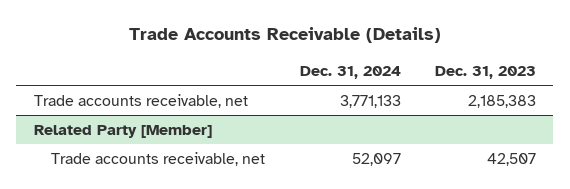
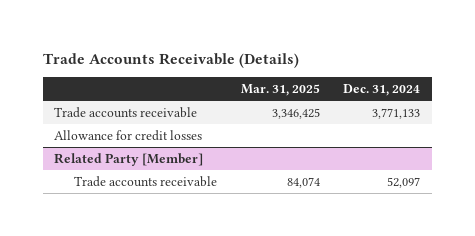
- | Dec. 31, 2024 | Dec. 31, 2023
+ | Mar. 31, 2025 | Dec. 31, 2024
- Trade accounts receivable, net | 3,771,133 | 2,185,383
+ Trade accounts receivable | 3,346,425 | 3,771,133
+ Allowance for credit losses
@ Related Party [Member]
- Trade accounts receivable, net | 52,097 | 42,507
+ Trade accounts receivable | 84,074 | 52,097

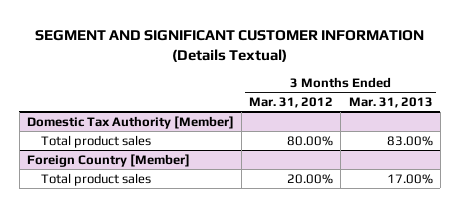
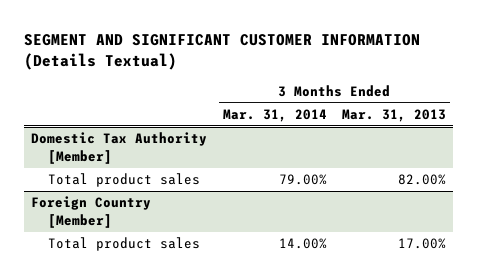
- | 3 Months Ended Mar. 31, 2012 | 3 Months Ended Mar. 31, 2013
+ | 3 Months Ended Mar. 31, 2014 | 3 Months Ended Mar. 31, 2013
@ Domestic Tax Authority [Member]
- Total product sales | 80.00% | 83.00%
+ Total product sales | 79.00% | 82.00%

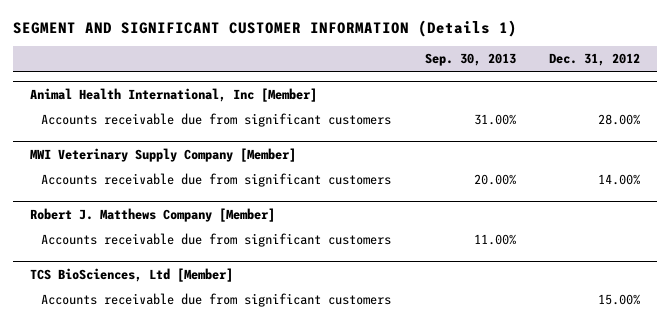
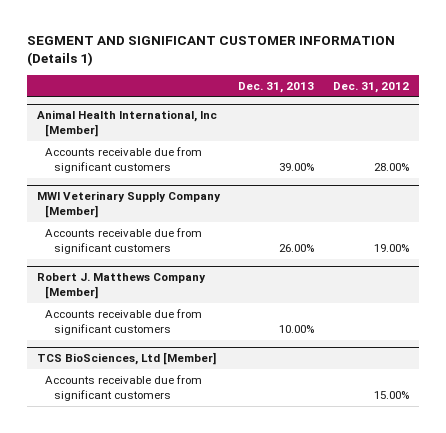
- | Sep. 30, 2013 | Dec. 31, 2012
+ | Dec. 31, 2013 | Dec. 31, 2012
@ MWI Veterinary Supply Company [Member]
- Accounts receivable due from significant customers | 20.00% | 14.00%
+ Accounts receivable due from significant customers | 26.00% | 19.00%

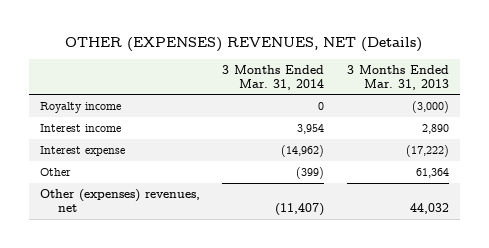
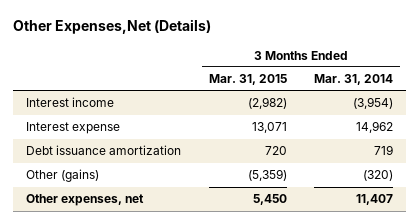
- OTHER (EXPENSES) REVENUES, NET (Details)
+ Other Expenses,Net (Details)
- | 3 Months Ended Mar. 31, 2014 | 3 Months Ended Mar. 31, 2013
+ | 3 Months Ended Mar. 31, 2015 | 3 Months Ended Mar. 31, 2014
- Royalty income | 0 | (3,000)
- Interest income | 3,954 | 2,890
- Interest expense | (14,962) | (17,222)
- Other | (399) | 61,364
- Other (expenses) revenues, net | (11,407) | 44,032
+ Interest income | (2,982) | (3,954)
+ Interest expense | 13,071 | 14,962
+ Debt issuance amortization | 720 | 719
+ Other (gains) | (5,359) | (320)
+ Other expenses, net | 5,450 | 11,407

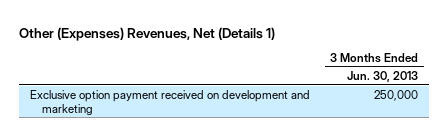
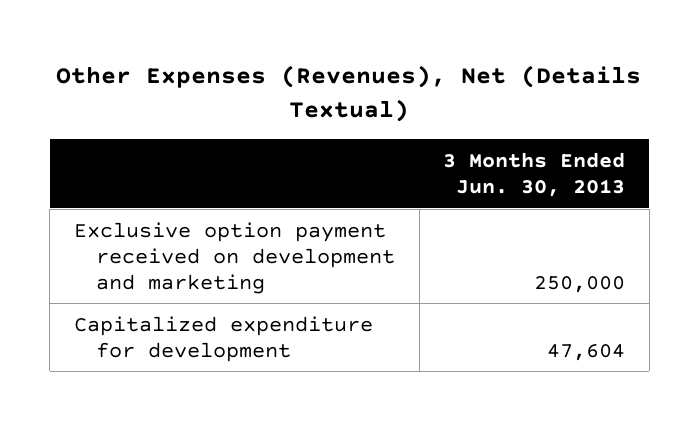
- Other (Expenses) Revenues, Net (Details 1)
+ Other Expenses (Revenues), Net (Details Textual)
+ Capitalized expenditure for development | 47,604

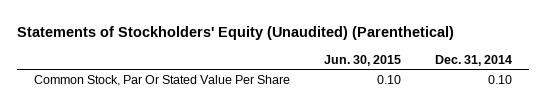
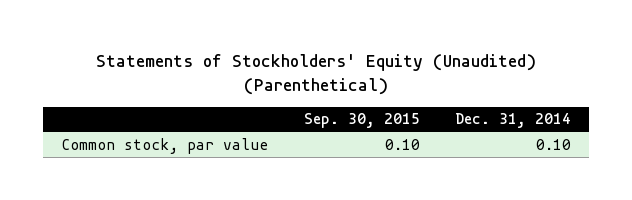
- | Jun. 30, 2015 | Dec. 31, 2014
+ | Sep. 30, 2015 | Dec. 31, 2014
- Common Stock, Par Or Stated Value Per Share | 0.10 | 0.10
+ Common stock, par value | 0.10 | 0.10

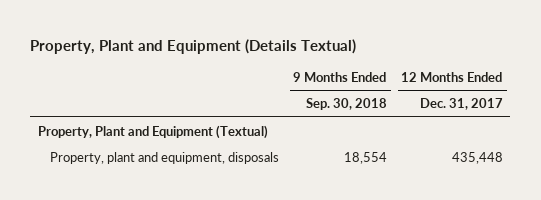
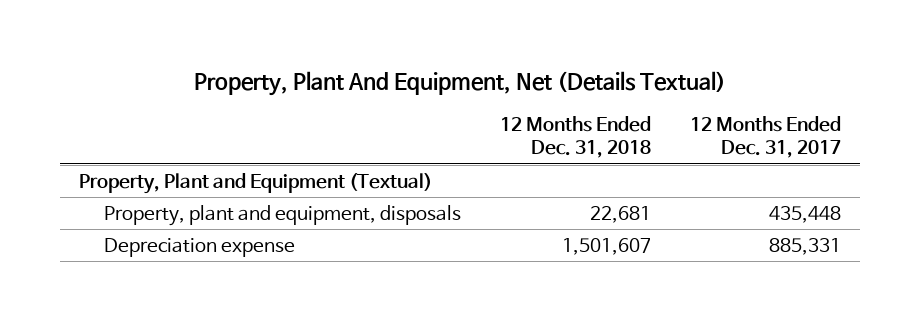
- Property, Plant and Equipment (Details Textual)
+ Property, Plant And Equipment, Net (Details Textual)
- | 9 Months Ended Sep. 30, 2018 | 12 Months Ended Dec. 31, 2017
+ | 12 Months Ended Dec. 31, 2018 | 12 Months Ended Dec. 31, 2017
+ Depreciation expense | 1,501,607 | 885,331

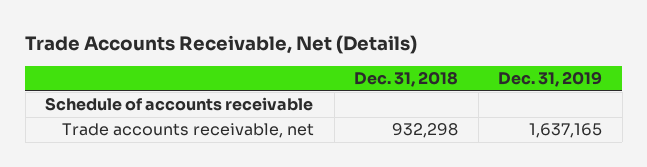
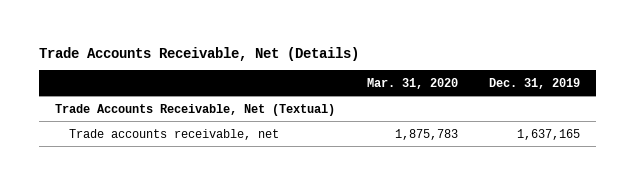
- | Dec. 31, 2018 | Dec. 31, 2019
+ | Mar. 31, 2020 | Dec. 31, 2019
- Schedule of accounts receivable
+ Trade Accounts Receivable, Net (Textual)

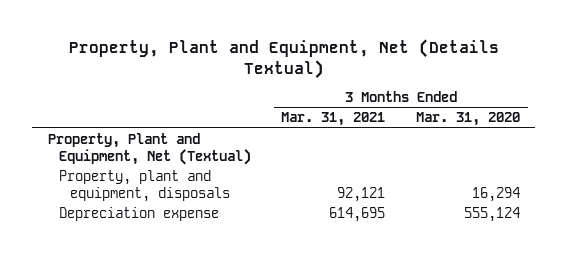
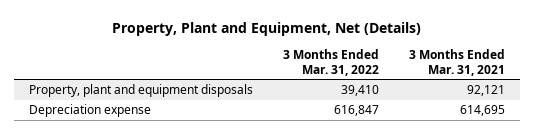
- Property, Plant and Equipment, Net (Details Textual)
+ Property, Plant and Equipment, Net (Details)
- | 3 Months Ended Mar. 31, 2021 | 3 Months Ended Mar. 31, 2020
+ | 3 Months Ended Mar. 31, 2022 | 3 Months Ended Mar. 31, 2021
- Property, Plant and Equipment, Net (Textual)
- Property, plant and equipment, disposals | 92,121 | 16,294
+ Property, plant and equipment disposals | 39,410 | 92,121

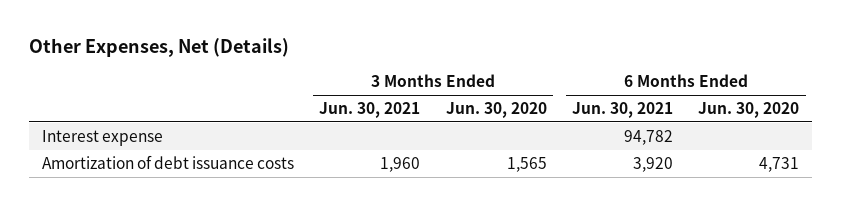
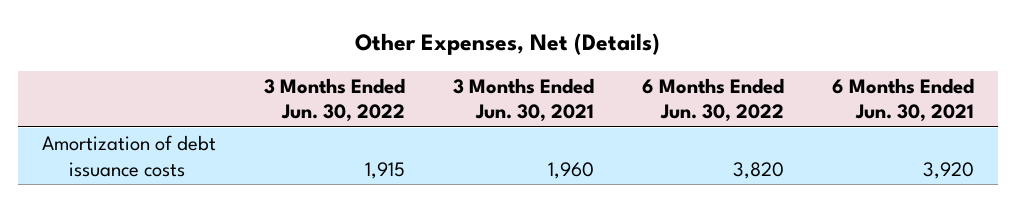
- | 3 Months Ended Jun. 30, 2021 | 3 Months Ended Jun. 30, 2020 | 6 Months Ended Jun. 30, 2021 | 6 Months Ended Jun. 30, 2020
+ | 3 Months Ended Jun. 30, 2022 | 3 Months Ended Jun. 30, 2021 | 6 Months Ended Jun. 30, 2022 | 6 Months Ended Jun. 30, 2021
- Interest expense | | | 94,782 |

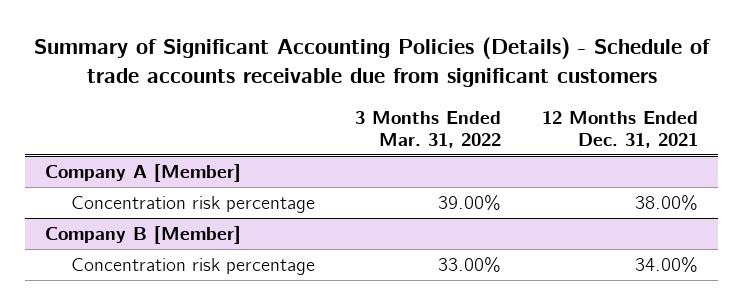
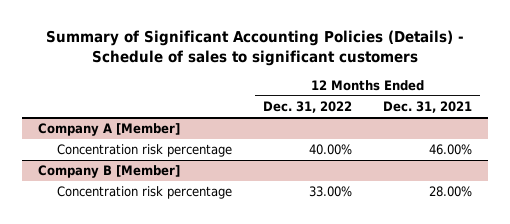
- Summary of Significant Accounting Policies (Details) - Schedule of trade accounts receivable due from significant customers
+ Summary of Significant Accounting Policies (Details) - Schedule of sales to significant customers
- | 3 Months Ended Mar. 31, 2022 | 12 Months Ended Dec. 31, 2021
+ | 12 Months Ended Dec. 31, 2022 | 12 Months Ended Dec. 31, 2021
@ Company A [Member]
- Concentration risk percentage | 39.00% | 38.00%
+ Concentration risk percentage | 40.00% | 46.00%
@ Company B [Member]
- Concentration risk percentage | 33.00% | 34.00%
+ Concentration risk percentage | 33.00% | 28.00%

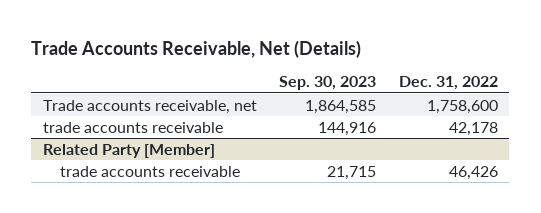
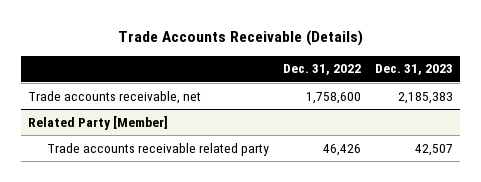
- Trade Accounts Receivable, Net (Details)
+ Trade Accounts Receivable (Details)
- | Sep. 30, 2023 | Dec. 31, 2022
+ | Dec. 31, 2022 | Dec. 31, 2023
- trade accounts receivable | 144,916 | 42,178
@ Related Party [Member]
- trade accounts receivable | 21,715 | 46,426
+ Trade accounts receivable related party | 46,426 | 42,507

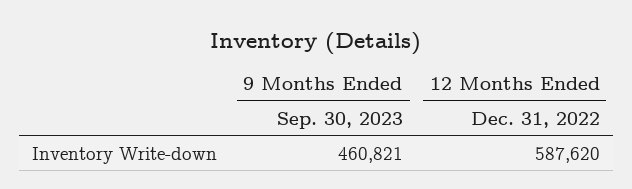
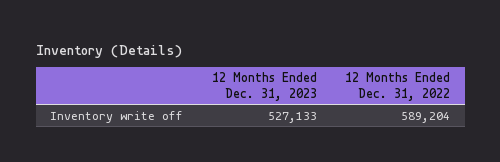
- | 9 Months Ended Sep. 30, 2023 | 12 Months Ended Dec. 31, 2022
+ | 12 Months Ended Dec. 31, 2023 | 12 Months Ended Dec. 31, 2022
- Inventory Write-down | 460,821 | 587,620
+ Inventory write off | 527,133 | 589,204

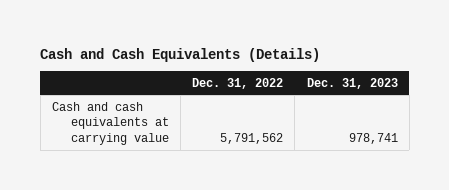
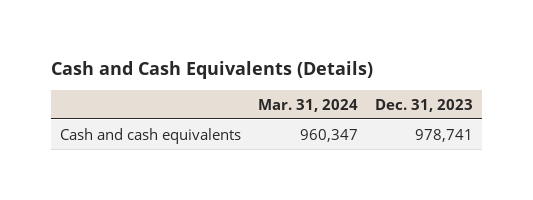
- | Dec. 31, 2022 | Dec. 31, 2023
+ | Mar. 31, 2024 | Dec. 31, 2023
- Cash and cash equivalents at carrying value | 5,791,562 | 978,741
+ Cash and cash equivalents | 960,347 | 978,741

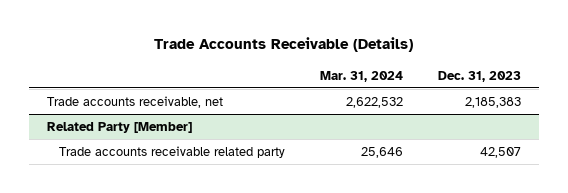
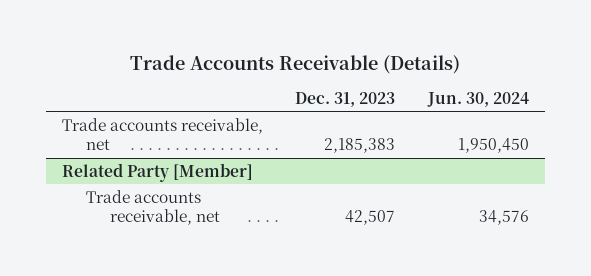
- | Mar. 31, 2024 | Dec. 31, 2023
+ | Dec. 31, 2023 | Jun. 30, 2024
@ Related Party [Member]
- Trade accounts receivable related party | 25,646 | 42,507
+ Trade accounts receivable, net | 42,507 | 34,576

